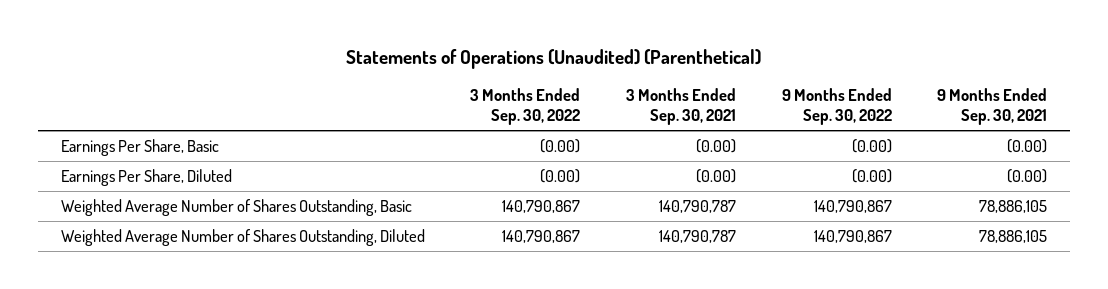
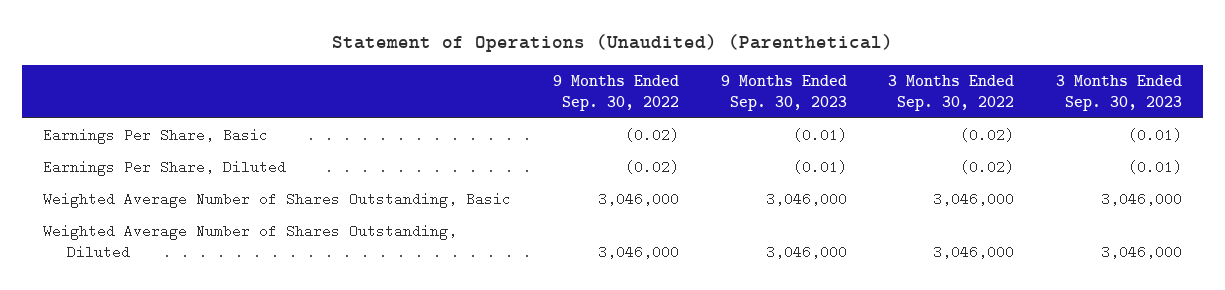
- Statements of Operations (Unaudited) (Parenthetical)
+ Statement of Operations (Unaudited) (Parenthetical)
- | 3 Months Ended Sep. 30, 2022 | 3 Months Ended Sep. 30, 2021 | 9 Months Ended Sep. 30, 2022 | 9 Months Ended Sep. 30, 2021
+ | 9 Months Ended Sep. 30, 2022 | 9 Months Ended Sep. 30, 2023 | 3 Months Ended Sep. 30, 2022 | 3 Months Ended Sep. 30, 2023
- Earnings Per Share, Basic | (0.00) | (0.00) | (0.00) | (0.00)
- Earnings Per Share, Diluted | (0.00) | (0.00) | (0.00) | (0.00)
- Weighted Average Number of Shares Outstanding, Basic | 140,790,867 | 140,790,787 | 140,790,867 | 78,886,105
- Weighted Average Number of Shares Outstanding, Diluted | 140,790,867 | 140,790,787 | 140,790,867 | 78,886,105
+ Earnings Per Share, Basic | (0.02) | (0.01) | (0.02) | (0.01)
+ Earnings Per Share, Diluted | (0.02) | (0.01) | (0.02) | (0.01)
+ Weighted Average Number of Shares Outstanding, Basic | 3,046,000 | 3,046,000 | 3,046,000 | 3,046,000
+ Weighted Average Number of Shares Outstanding, Diluted | 3,046,000 | 3,046,000 | 3,046,000 | 3,046,000

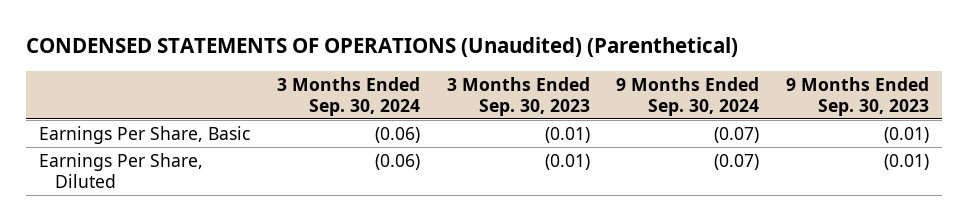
- Statement of Operations (Unaudited) (Parenthetical)
+ CONDENSED STATEMENTS OF OPERATIONS (Unaudited) (Parenthetical)
- | 9 Months Ended Sep. 30, 2022 | 9 Months Ended Sep. 30, 2023 | 3 Months Ended Sep. 30, 2022 | 3 Months Ended Sep. 30, 2023
+ | 3 Months Ended Sep. 30, 2024 | 3 Months Ended Sep. 30, 2023 | 9 Months Ended Sep. 30, 2024 | 9 Months Ended Sep. 30, 2023
- Weighted Average Number of Shares Outstanding, Basic | 3,046,000 | 3,046,000 | 3,046,000 | 3,046,000
- Weighted Average Number of Shares Outstanding, Diluted | 3,046,000 | 3,046,000 | 3,046,000 | 3,046,000

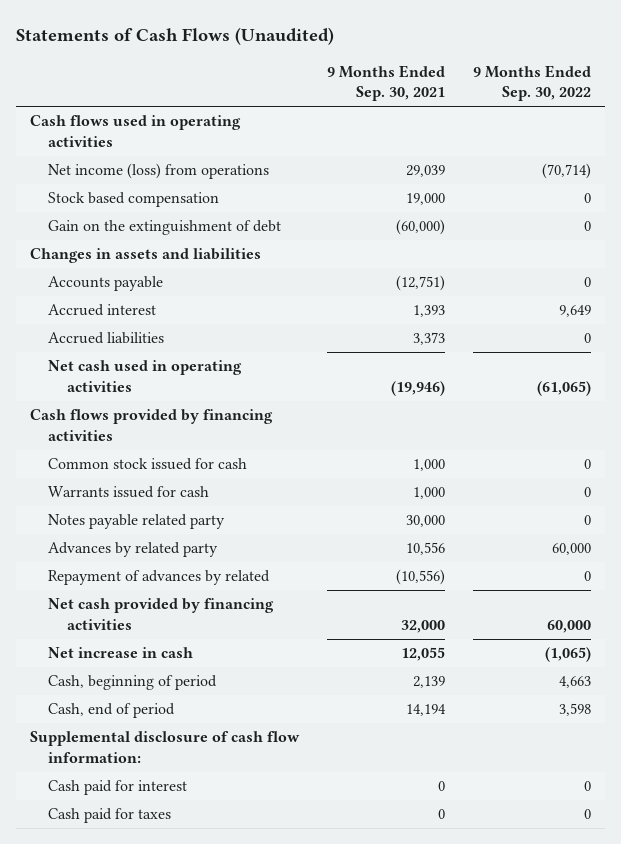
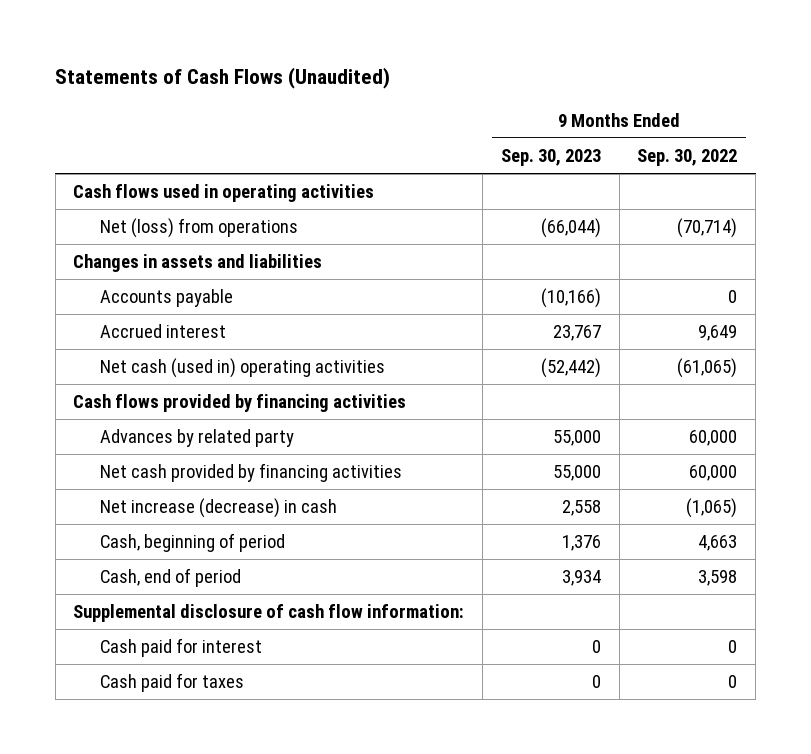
- | 9 Months Ended Sep. 30, 2021 | 9 Months Ended Sep. 30, 2022
+ | 9 Months Ended Sep. 30, 2023 | 9 Months Ended Sep. 30, 2022
- Net income (loss) from operations | 29,039 | (70,714)
- Stock based compensation | 19,000 | 0
- Gain on the extinguishment of debt | (60,000) | 0
+ Net (loss) from operations | (66,044) | (70,714)
- Accrued liabilities | 3,373 | 0
- Net cash used in operating activities | (19,946) | (61,065)
+ Net cash (used in) operating activities | (52,442) | (61,065)
- Common stock issued for cash | 1,000 | 0
- Warrants issued for cash | 1,000 | 0
- Notes payable related party | 30,000 | 0
- Repayment of advances by related | (10,556) | 0
- Net increase in cash | 12,055 | (1,065)
+ Net increase (decrease) in cash | 2,558 | (1,065)

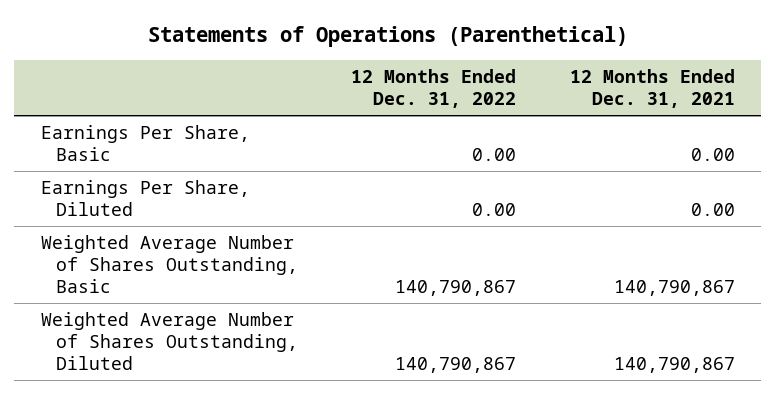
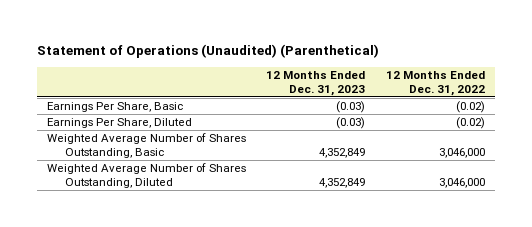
- Statements of Operations (Parenthetical)
+ Statement of Operations (Unaudited) (Parenthetical)
- | 12 Months Ended Dec. 31, 2022 | 12 Months Ended Dec. 31, 2021
+ | 12 Months Ended Dec. 31, 2023 | 12 Months Ended Dec. 31, 2022
- Earnings Per Share, Basic | 0.00 | 0.00
- Earnings Per Share, Diluted | 0.00 | 0.00
- Weighted Average Number of Shares Outstanding, Basic | 140,790,867 | 140,790,867
- Weighted Average Number of Shares Outstanding, Diluted | 140,790,867 | 140,790,867
+ Earnings Per Share, Basic | (0.03) | (0.02)
+ Earnings Per Share, Diluted | (0.03) | (0.02)
+ Weighted Average Number of Shares Outstanding, Basic | 4,352,849 | 3,046,000
+ Weighted Average Number of Shares Outstanding, Diluted | 4,352,849 | 3,046,000

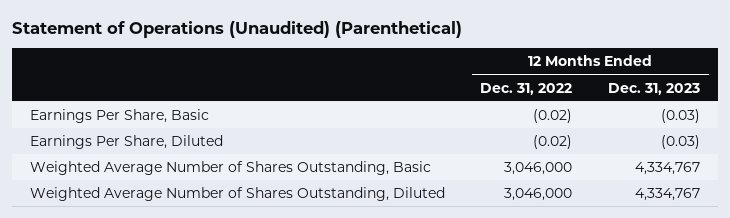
- | 12 Months Ended Dec. 31, 2023 | 12 Months Ended Dec. 31, 2022
+ | 12 Months Ended Dec. 31, 2022 | 12 Months Ended Dec. 31, 2023
- Weighted Average Number of Shares Outstanding, Basic | 4,352,849 | 3,046,000
- Weighted Average Number of Shares Outstanding, Diluted | 4,352,849 | 3,046,000
+ Weighted Average Number of Shares Outstanding, Basic | 3,046,000 | 4,334,767
+ Weighted Average Number of Shares Outstanding, Diluted | 3,046,000 | 4,334,767

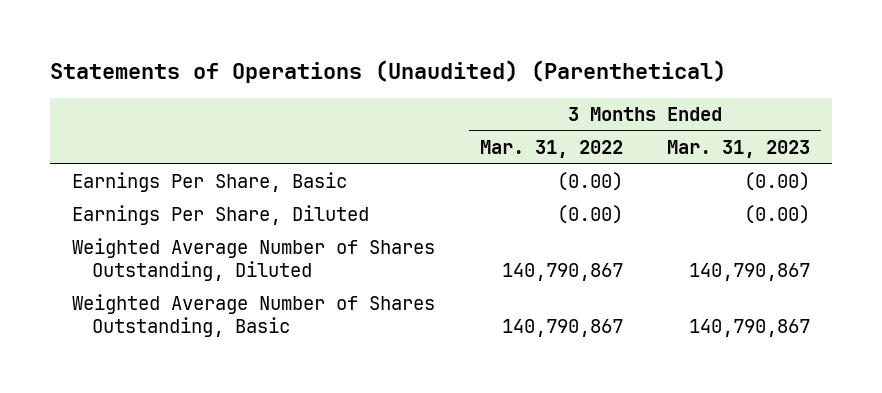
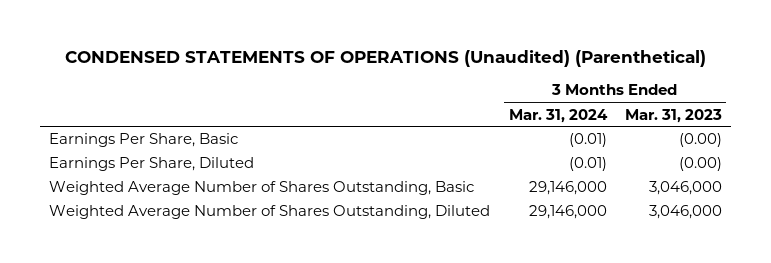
- Statements of Operations (Unaudited) (Parenthetical)
+ CONDENSED STATEMENTS OF OPERATIONS (Unaudited) (Parenthetical)
- | 3 Months Ended Mar. 31, 2022 | 3 Months Ended Mar. 31, 2023
+ | 3 Months Ended Mar. 31, 2024 | 3 Months Ended Mar. 31, 2023
- Weighted Average Number of Shares Outstanding, Diluted | 140,790,867 | 140,790,867
- Weighted Average Number of Shares Outstanding, Basic | 140,790,867 | 140,790,867
+ Weighted Average Number of Shares Outstanding, Basic | 29,146,000 | 3,046,000
+ Weighted Average Number of Shares Outstanding, Diluted | 29,146,000 | 3,046,000

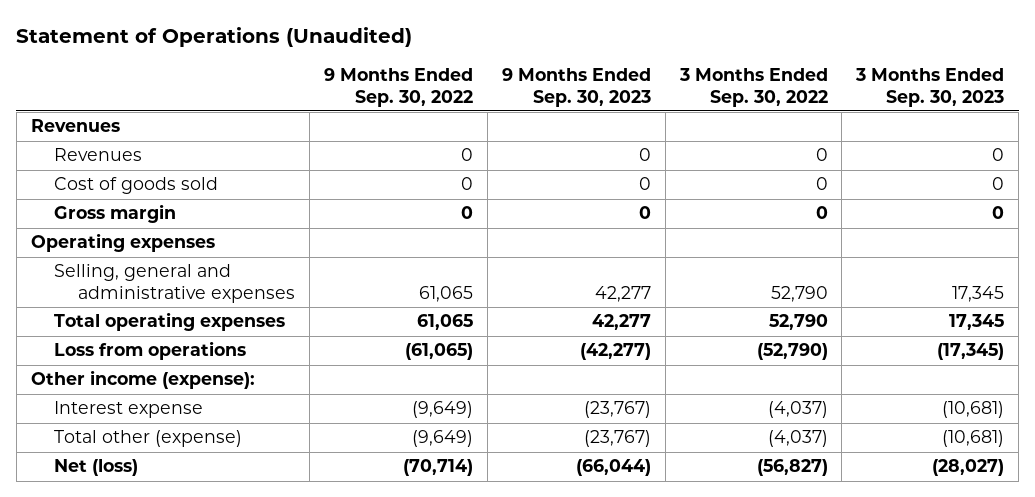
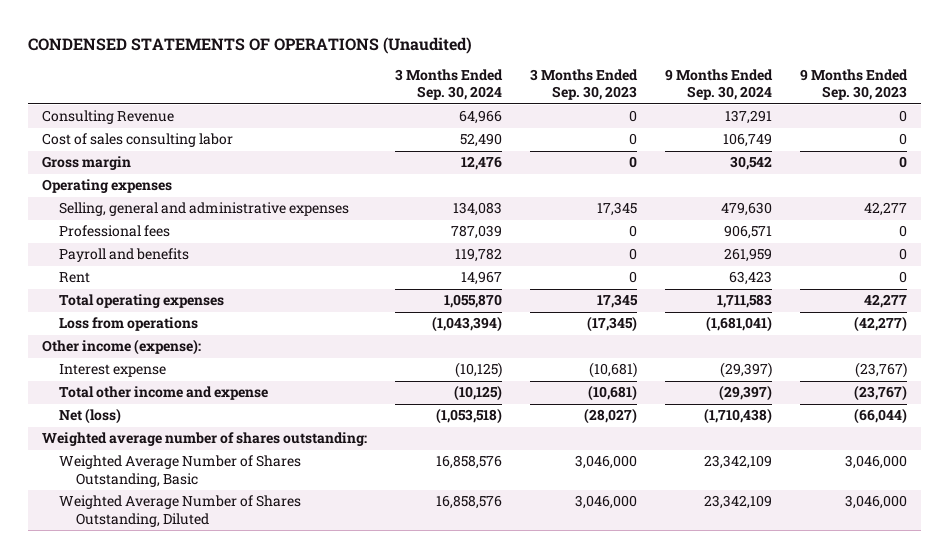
- Statement of Operations (Unaudited)
+ CONDENSED STATEMENTS OF OPERATIONS (Unaudited)
- | 9 Months Ended Sep. 30, 2022 | 9 Months Ended Sep. 30, 2023 | 3 Months Ended Sep. 30, 2022 | 3 Months Ended Sep. 30, 2023
+ | 3 Months Ended Sep. 30, 2024 | 3 Months Ended Sep. 30, 2023 | 9 Months Ended Sep. 30, 2024 | 9 Months Ended Sep. 30, 2023
- Revenues
- Revenues | 0 | 0 | 0 | 0
- Cost of goods sold | 0 | 0 | 0 | 0
+ Consulting Revenue | 64,966 | 0 | 137,291 | 0
+ Cost of sales consulting labor | 52,490 | 0 | 106,749 | 0
+ Professional fees | 787,039 | 0 | 906,571 | 0
+ Payroll and benefits | 119,782 | 0 | 261,959 | 0
+ Rent | 14,967 | 0 | 63,423 | 0
- Total other (expense) | (9,649) | (23,767) | (4,037) | (10,681)
+ Total other income and expense | (10,125) | (10,681) | (29,397) | (23,767)
+ Weighted average number of shares outstanding:
+ Weighted Average Number of Shares Outstanding, Basic | 16,858,576 | 3,046,000 | 23,342,109 | 3,046,000
+ Weighted Average Number of Shares Outstanding, Diluted | 16,858,576 | 3,046,000 | 23,342,109 | 3,046,000

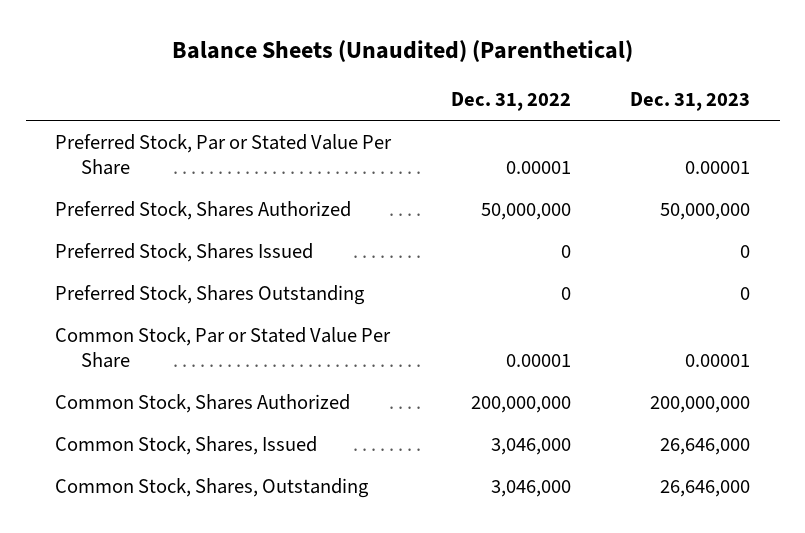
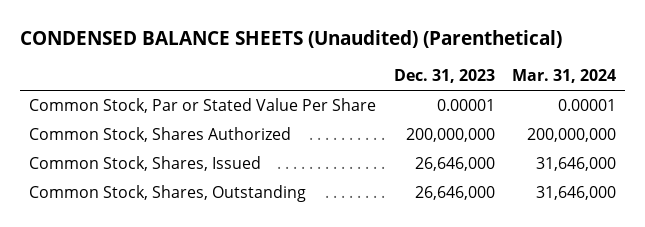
- Balance Sheets (Unaudited) (Parenthetical)
+ CONDENSED BALANCE SHEETS (Unaudited) (Parenthetical)
- | Dec. 31, 2022 | Dec. 31, 2023
+ | Dec. 31, 2023 | Mar. 31, 2024
- Preferred Stock, Par or Stated Value Per Share | 0.00001 | 0.00001
- Preferred Stock, Shares Authorized | 50,000,000 | 50,000,000
- Preferred Stock, Shares Issued | 0 | 0
- Preferred Stock, Shares Outstanding | 0 | 0

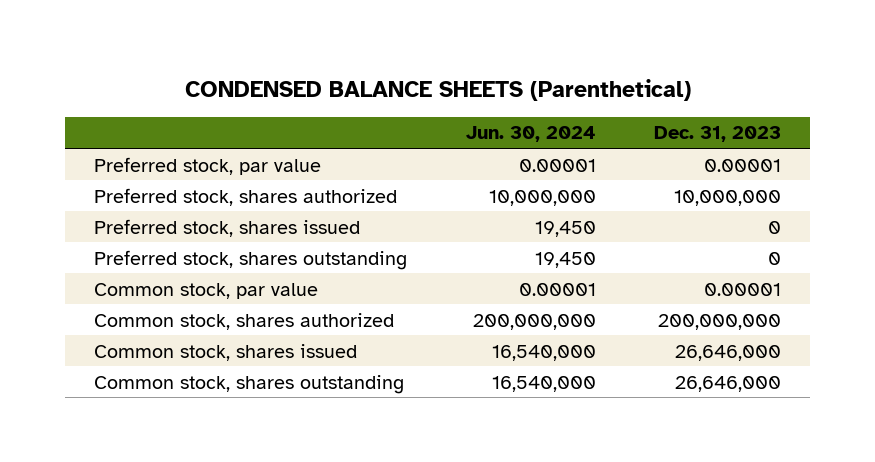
- CONDENSED BALANCE SHEETS (Unaudited) (Parenthetical)
+ CONDENSED BALANCE SHEETS (Parenthetical)
- | Dec. 31, 2023 | Mar. 31, 2024
+ | Jun. 30, 2024 | Dec. 31, 2023
- Common Stock, Par or Stated Value Per Share | 0.00001 | 0.00001
- Common Stock, Shares Authorized | 200,000,000 | 200,000,000
- Common Stock, Shares, Issued | 26,646,000 | 31,646,000
- Common Stock, Shares, Outstanding | 26,646,000 | 31,646,000
+ Preferred stock, par value | 0.00001 | 0.00001
+ Preferred stock, shares authorized | 10,000,000 | 10,000,000
+ Preferred stock, shares issued | 19,450 | 0
+ Preferred stock, shares outstanding | 19,450 | 0
+ Common stock, par value | 0.00001 | 0.00001
+ Common stock, shares authorized | 200,000,000 | 200,000,000
+ Common stock, shares issued | 16,540,000 | 26,646,000
+ Common stock, shares outstanding | 16,540,000 | 26,646,000

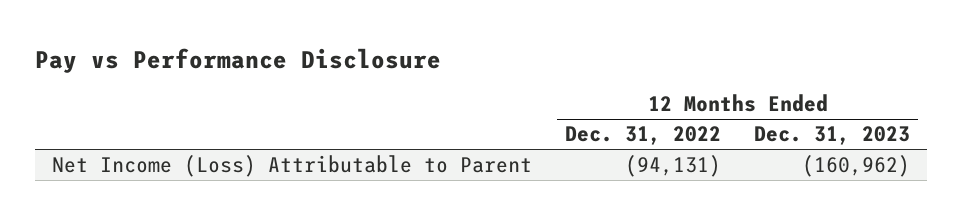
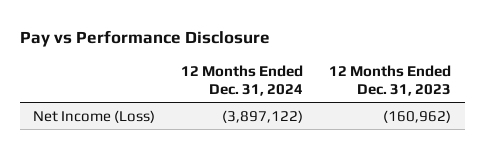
- | 12 Months Ended Dec. 31, 2022 | 12 Months Ended Dec. 31, 2023
+ | 12 Months Ended Dec. 31, 2024 | 12 Months Ended Dec. 31, 2023
- Net Income (Loss) Attributable to Parent | (94,131) | (160,962)
+ Net Income (Loss) | (3,897,122) | (160,962)

